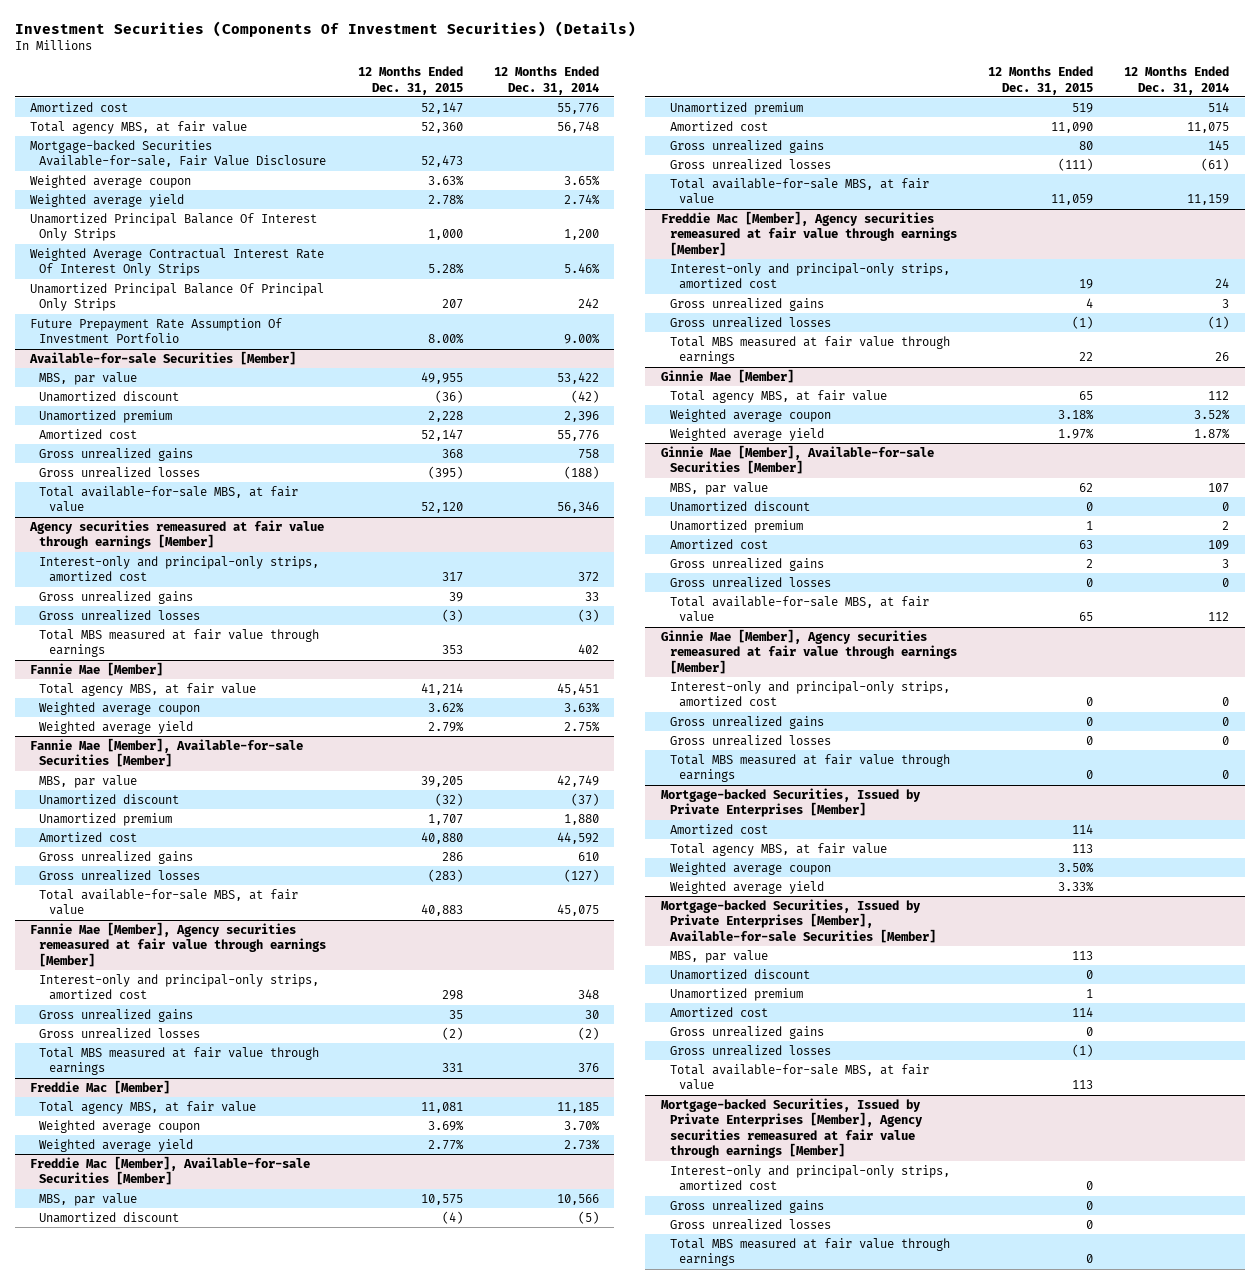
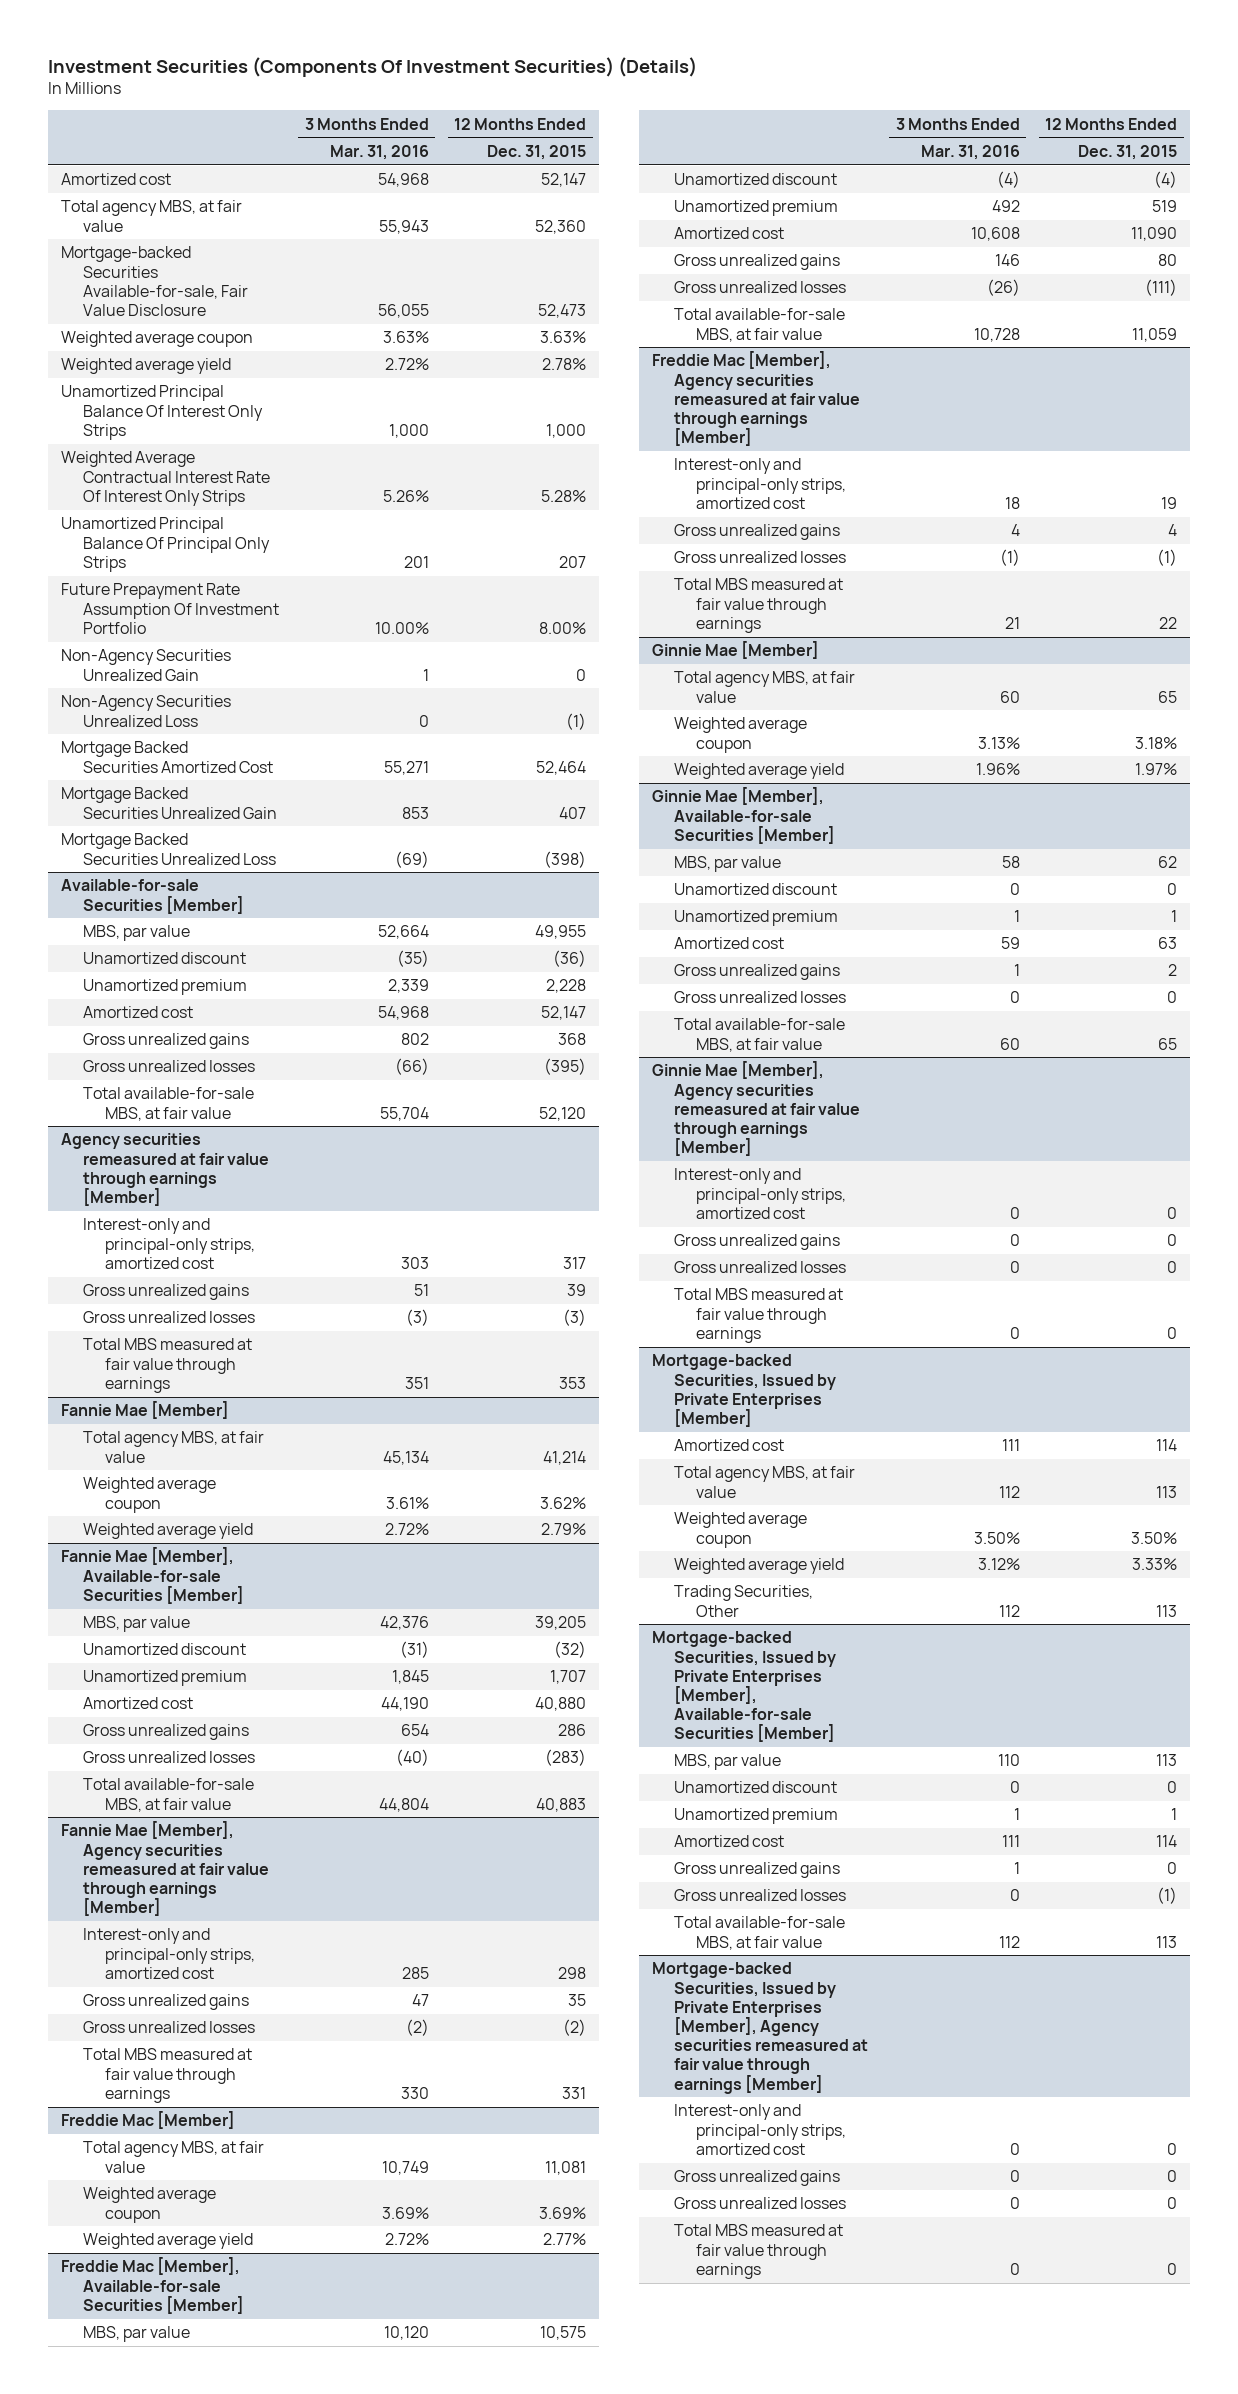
- | 12 Months Ended Dec. 31, 2015 | 12 Months Ended Dec. 31, 2014
+ | 3 Months Ended Mar. 31, 2016 | 12 Months Ended Dec. 31, 2015
+ Non-Agency Securities Unrealized Gain | 1 | 0
+ Non-Agency Securities Unrealized Loss | 0 | (1)
+ Mortgage Backed Securities Amortized Cost | 55,271 | 52,464
+ Mortgage Backed Securities Unrealized Gain | 853 | 407
+ Mortgage Backed Securities Unrealized Loss | (69) | (398)
@ Mortgage-backed Securities, Issued by Private Enterprises [Member]
+ Trading Securities, Other | 112 | 113

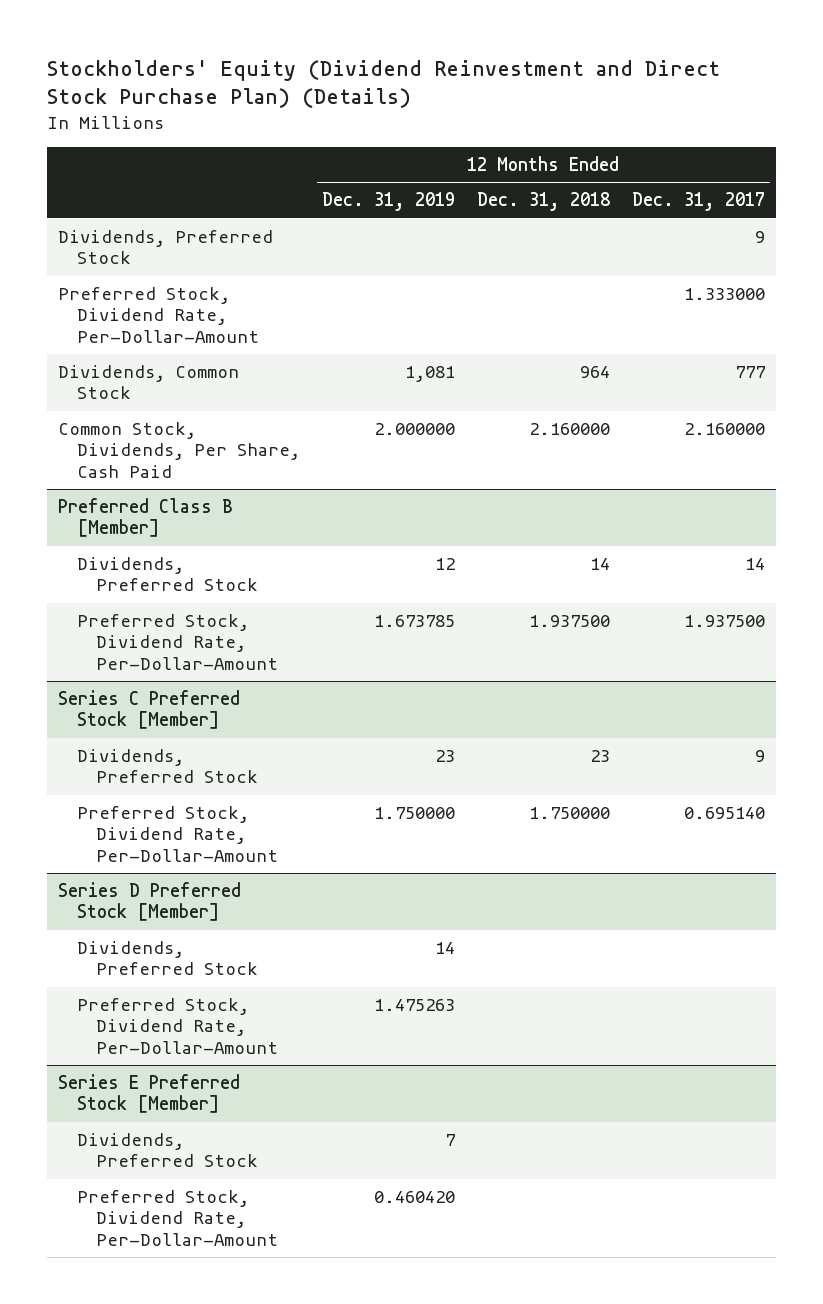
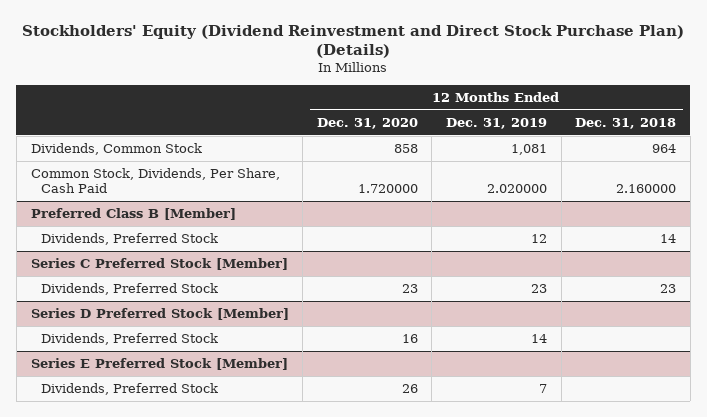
- | 12 Months Ended Dec. 31, 2019 | 12 Months Ended Dec. 31, 2018 | 12 Months Ended Dec. 31, 2017
+ | 12 Months Ended Dec. 31, 2020 | 12 Months Ended Dec. 31, 2019 | 12 Months Ended Dec. 31, 2018
- Dividends, Preferred Stock | | | 9
- Preferred Stock, Dividend Rate, Per-Dollar-Amount | | | 1.333000
- Common Stock, Dividends, Per Share, Cash Paid | 2.000000 | 2.160000 | 2.160000
+ Common Stock, Dividends, Per Share, Cash Paid | 1.720000 | 2.020000 | 2.160000
@ Preferred Class B [Member]
- Preferred Stock, Dividend Rate, Per-Dollar-Amount | 1.673785 | 1.937500 | 1.937500
@ Series C Preferred Stock [Member]
- Preferred Stock, Dividend Rate, Per-Dollar-Amount | 1.750000 | 1.750000 | 0.695140
@ Series D Preferred Stock [Member]
- Preferred Stock, Dividend Rate, Per-Dollar-Amount | 1.475263 | |
@ Series E Preferred Stock [Member]
- Preferred Stock, Dividend Rate, Per-Dollar-Amount | 0.460420 | |

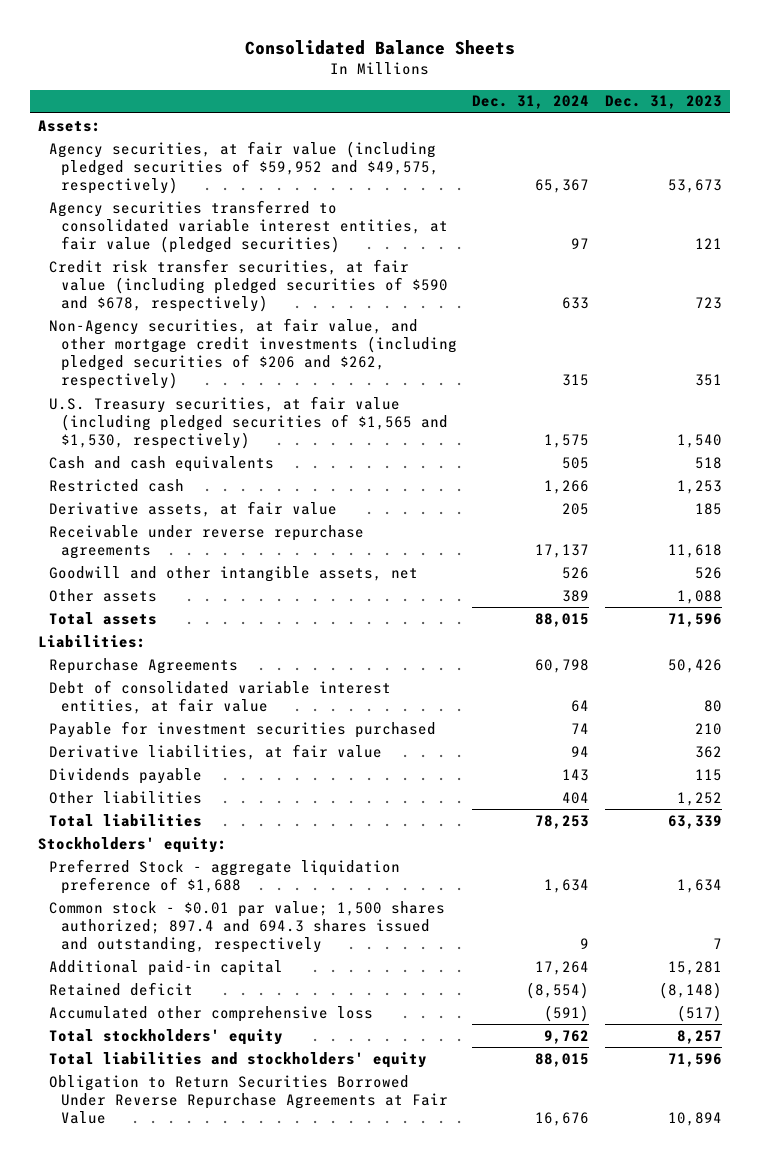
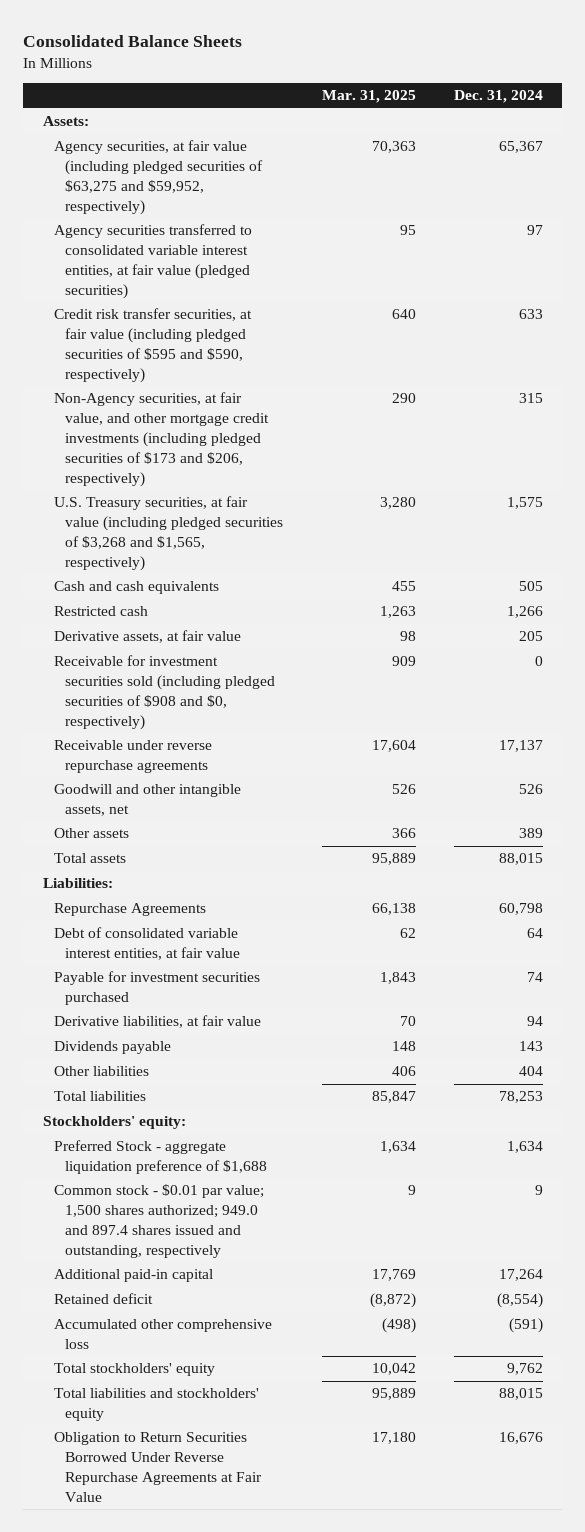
- | Dec. 31, 2024 | Dec. 31, 2023
+ | Mar. 31, 2025 | Dec. 31, 2024
- Agency securities, at fair value (including pledged securities of $59,952 and $49,575, respectively) | 65,367 | 53,673
+ Agency securities, at fair value (including pledged securities of $63,275 and $59,952, respectively) | 70,363 | 65,367
- Credit risk transfer securities, at fair value (including pledged securities of $590 and $678, respectively) | 633 | 723
- Non-Agency securities, at fair value, and other mortgage credit investments (including pledged securities of $206 and $262, respectively) | 315 | 351
- U.S. Treasury securities, at fair value (including pledged securities of $1,565 and $1,530, respectively) | 1,575 | 1,540
+ Credit risk transfer securities, at fair value (including pledged securities of $595 and $590, respectively) | 640 | 633
+ Non-Agency securities, at fair value, and other mortgage credit investments (including pledged securities of $173 and $206, respectively) | 290 | 315
+ U.S. Treasury securities, at fair value (including pledged securities of $3,268 and $1,565, respectively) | 3,280 | 1,575
+ Receivable for investment securities sold (including pledged securities of $908 and $0, respectively) | 909 | 0
- Common stock - $0.01 par value; 1,500 shares authorized; 897.4 and 694.3 shares issued and outstanding, respectively | 9 | 7
+ Common stock - $0.01 par value; 1,500 shares authorized; 949.0 and 897.4 shares issued and outstanding, respectively | 9 | 9

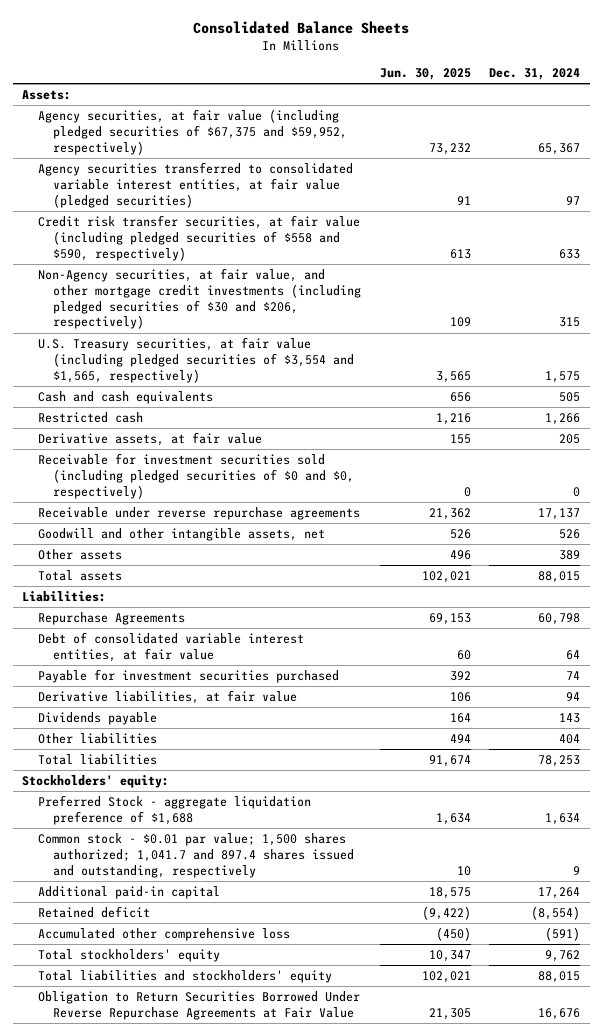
- | Mar. 31, 2025 | Dec. 31, 2024
+ | Jun. 30, 2025 | Dec. 31, 2024
- Agency securities, at fair value (including pledged securities of $63,275 and $59,952, respectively) | 70,363 | 65,367
+ Agency securities, at fair value (including pledged securities of $67,375 and $59,952, respectively) | 73,232 | 65,367
- Credit risk transfer securities, at fair value (including pledged securities of $595 and $590, respectively) | 640 | 633
- Non-Agency securities, at fair value, and other mortgage credit investments (including pledged securities of $173 and $206, respectively) | 290 | 315
- U.S. Treasury securities, at fair value (including pledged securities of $3,268 and $1,565, respectively) | 3,280 | 1,575
+ Credit risk transfer securities, at fair value (including pledged securities of $558 and $590, respectively) | 613 | 633
+ Non-Agency securities, at fair value, and other mortgage credit investments (including pledged securities of $30 and $206, respectively) | 109 | 315
+ U.S. Treasury securities, at fair value (including pledged securities of $3,554 and $1,565, respectively) | 3,565 | 1,575
- Receivable for investment securities sold (including pledged securities of $908 and $0, respectively) | 909 | 0
+ Receivable for investment securities sold (including pledged securities of $0 and $0, respectively) | 0 | 0
- Common stock - $0.01 par value; 1,500 shares authorized; 949.0 and 897.4 shares issued and outstanding, respectively | 9 | 9
+ Common stock - $0.01 par value; 1,500 shares authorized; 1,041.7 and 897.4 shares issued and outstanding, respectively | 10 | 9

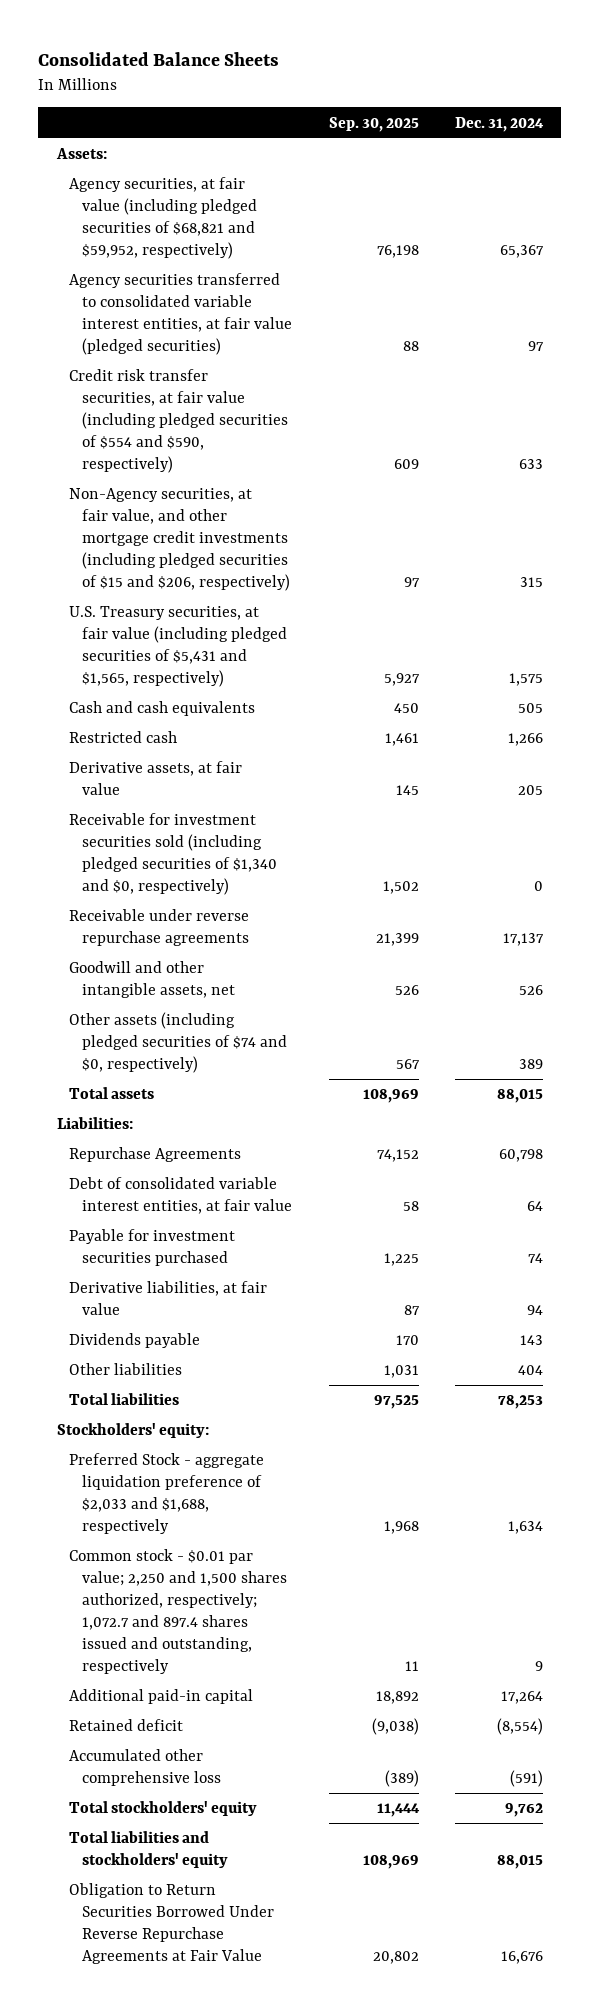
- | Jun. 30, 2025 | Dec. 31, 2024
+ | Sep. 30, 2025 | Dec. 31, 2024
- Agency securities, at fair value (including pledged securities of $67,375 and $59,952, respectively) | 73,232 | 65,367
+ Agency securities, at fair value (including pledged securities of $68,821 and $59,952, respectively) | 76,198 | 65,367
- Credit risk transfer securities, at fair value (including pledged securities of $558 and $590, respectively) | 613 | 633
- Non-Agency securities, at fair value, and other mortgage credit investments (including pledged securities of $30 and $206, respectively) | 109 | 315
- U.S. Treasury securities, at fair value (including pledged securities of $3,554 and $1,565, respectively) | 3,565 | 1,575
+ Credit risk transfer securities, at fair value (including pledged securities of $554 and $590, respectively) | 609 | 633
+ Non-Agency securities, at fair value, and other mortgage credit investments (including pledged securities of $15 and $206, respectively) | 97 | 315
+ U.S. Treasury securities, at fair value (including pledged securities of $5,431 and $1,565, respectively) | 5,927 | 1,575
- Receivable for investment securities sold (including pledged securities of $0 and $0, respectively) | 0 | 0
+ Receivable for investment securities sold (including pledged securities of $1,340 and $0, respectively) | 1,502 | 0
- Other assets | 496 | 389
+ Other assets (including pledged securities of $74 and $0, respectively) | 567 | 389
- Preferred Stock - aggregate liquidation preference of $1,688 | 1,634 | 1,634
- Common stock - $0.01 par value; 1,500 shares authorized; 1,041.7 and 897.4 shares issued and outstanding, respectively | 10 | 9
+ Preferred Stock - aggregate liquidation preference of $2,033 and $1,688, respectively | 1,968 | 1,634
+ Common stock - $0.01 par value; 2,250 and 1,500 shares authorized, respectively; 1,072.7 and 897.4 shares issued and outstanding, respectively | 11 | 9

